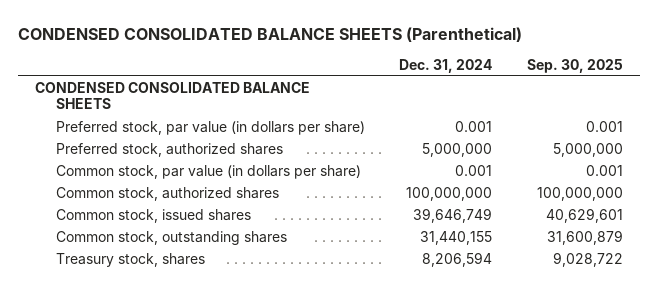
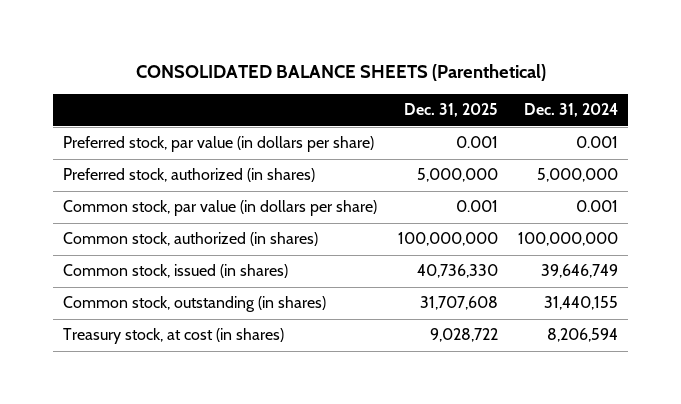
- CONDENSED CONSOLIDATED BALANCE SHEETS (Parenthetical)
+ CONSOLIDATED BALANCE SHEETS (Parenthetical)
- | Dec. 31, 2024 | Sep. 30, 2025
+ | Dec. 31, 2025 | Dec. 31, 2024
- CONDENSED CONSOLIDATED BALANCE SHEETS
- Preferred stock, authorized shares | 5,000,000 | 5,000,000
+ Preferred stock, authorized (in shares) | 5,000,000 | 5,000,000
- Common stock, authorized shares | 100,000,000 | 100,000,000
- Common stock, issued shares | 39,646,749 | 40,629,601
- Common stock, outstanding shares | 31,440,155 | 31,600,879
- Treasury stock, shares | 8,206,594 | 9,028,722
+ Common stock, authorized (in shares) | 100,000,000 | 100,000,000
+ Common stock, issued (in shares) | 40,736,330 | 39,646,749
+ Common stock, outstanding (in shares) | 31,707,608 | 31,440,155
+ Treasury stock, at cost (in shares) | 9,028,722 | 8,206,594

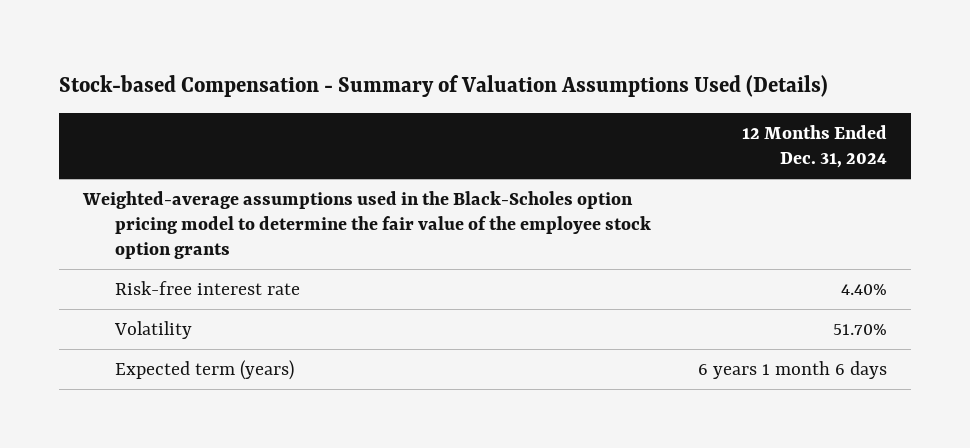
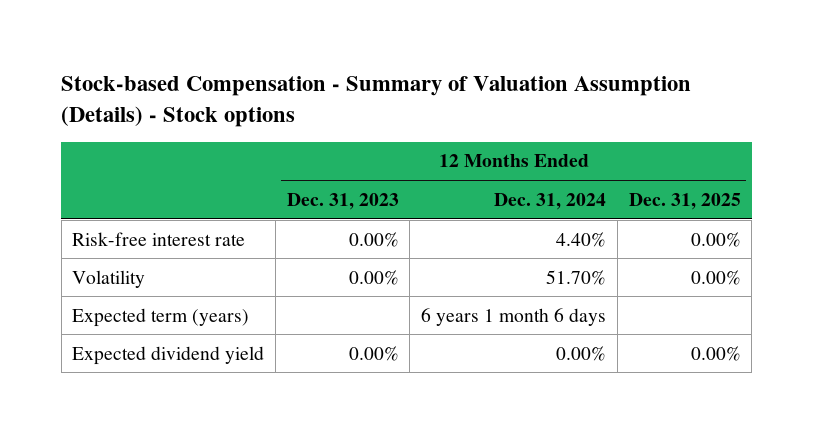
- Stock-based Compensation - Summary of Valuation Assumptions Used (Details)
+ Stock-based Compensation - Summary of Valuation Assumption (Details) - Stock options
- | 12 Months Ended Dec. 31, 2024
+ | 12 Months Ended Dec. 31, 2023 | 12 Months Ended Dec. 31, 2024 | 12 Months Ended Dec. 31, 2025
- Weighted-average assumptions used in the Black-Scholes option pricing model to determine the fair value of the employee stock option grants
+ Expected dividend yield | 0.00% | 0.00% | 0.00%

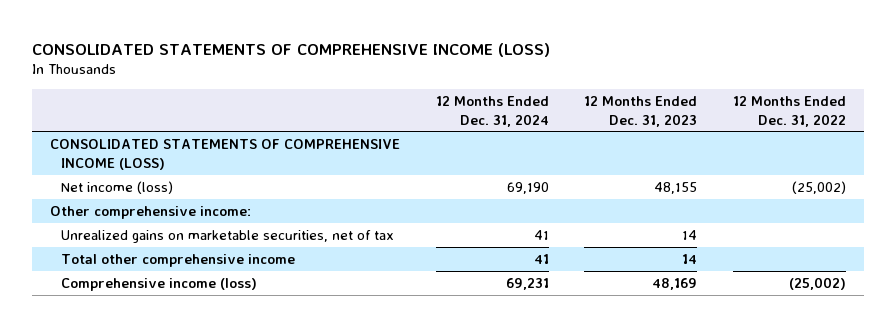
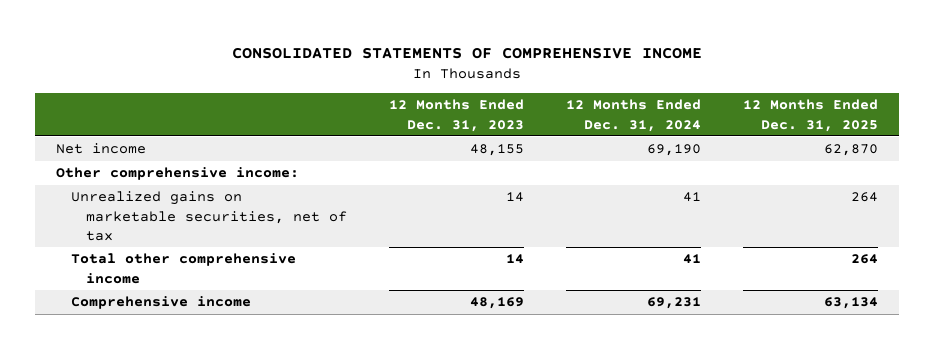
- CONSOLIDATED STATEMENTS OF COMPREHENSIVE INCOME (LOSS)
+ CONSOLIDATED STATEMENTS OF COMPREHENSIVE INCOME
- | 12 Months Ended Dec. 31, 2024 | 12 Months Ended Dec. 31, 2023 | 12 Months Ended Dec. 31, 2022
+ | 12 Months Ended Dec. 31, 2023 | 12 Months Ended Dec. 31, 2024 | 12 Months Ended Dec. 31, 2025
- CONSOLIDATED STATEMENTS OF COMPREHENSIVE INCOME (LOSS)
- Net income (loss) | 69,190 | 48,155 | (25,002)
+ Net income | 48,155 | 69,190 | 62,870
- Comprehensive income (loss) | 69,231 | 48,169 | (25,002)
+ Comprehensive income | 48,169 | 69,231 | 63,134

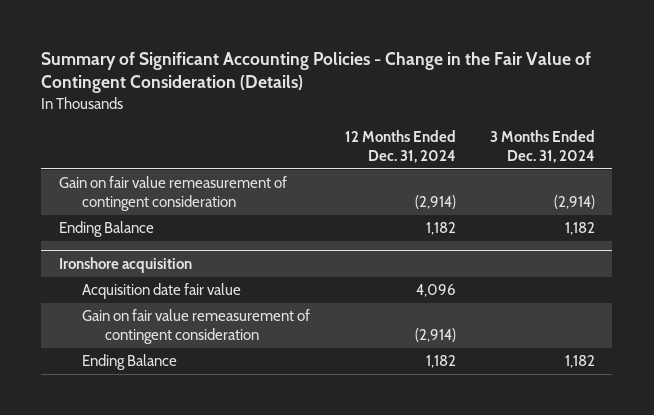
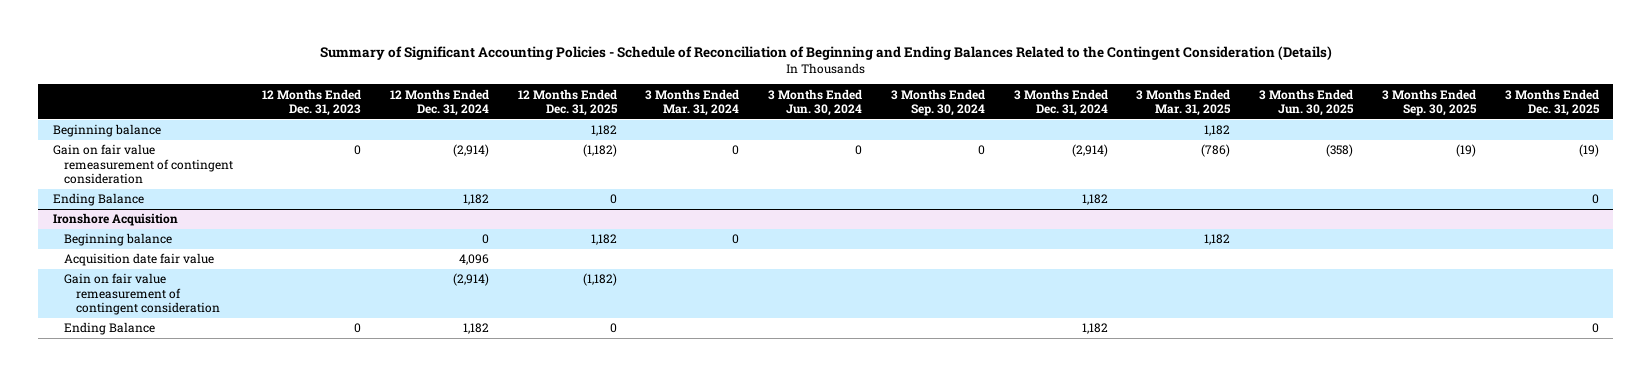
- Summary of Significant Accounting Policies - Change in the Fair Value of Contingent Consideration (Details)
+ Summary of Significant Accounting Policies - Schedule of Reconciliation of Beginning and Ending Balances Related to the Contingent Consideration (Details)
- | 12 Months Ended Dec. 31, 2024 | 3 Months Ended Dec. 31, 2024
+ | 12 Months Ended Dec. 31, 2023 | 12 Months Ended Dec. 31, 2024 | 12 Months Ended Dec. 31, 2025 | 3 Months Ended Mar. 31, 2024 | 3 Months Ended Jun. 30, 2024 | 3 Months Ended Sep. 30, 2024 | 3 Months Ended Dec. 31, 2024 | 3 Months Ended Mar. 31, 2025 | 3 Months Ended Jun. 30, 2025 | 3 Months Ended Sep. 30, 2025 | 3 Months Ended Dec. 31, 2025
+ Beginning balance | | | 1,182 | | | | | 1,182 | | |
- Ironshore acquisition
+ Ironshore Acquisition
+ Beginning balance | | 0 | 1,182 | 0 | | | | 1,182 | | |

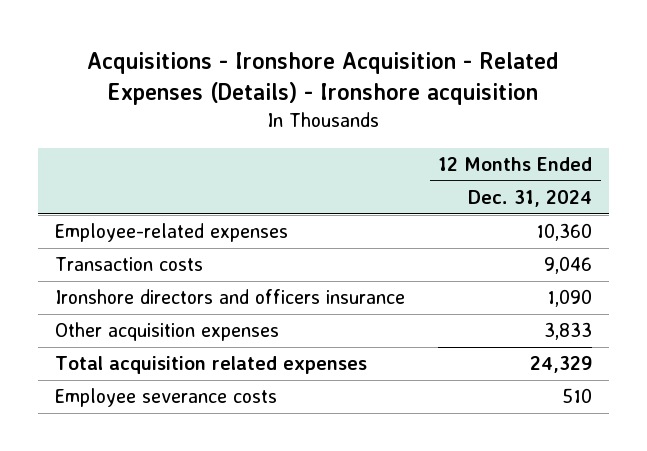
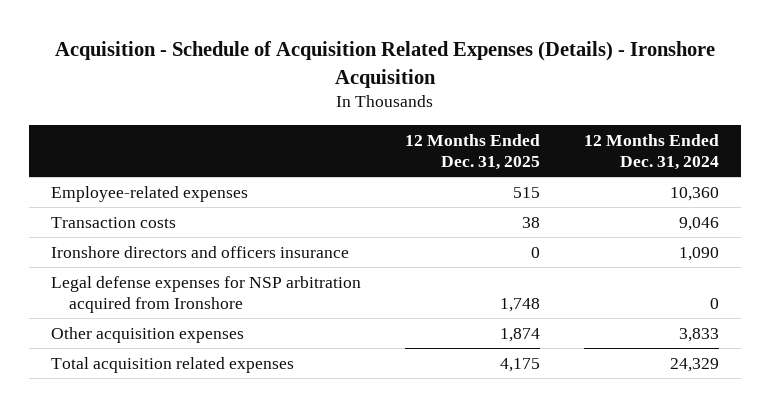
- Acquisitions - Ironshore Acquisition - Related Expenses (Details) - Ironshore acquisition
+ Acquisition - Schedule of Acquisition Related Expenses (Details) - Ironshore Acquisition
- | 12 Months Ended Dec. 31, 2024
+ | 12 Months Ended Dec. 31, 2025 | 12 Months Ended Dec. 31, 2024
+ Legal defense expenses for NSP arbitration acquired from Ironshore | 1,748 | 0
- Employee severance costs | 510

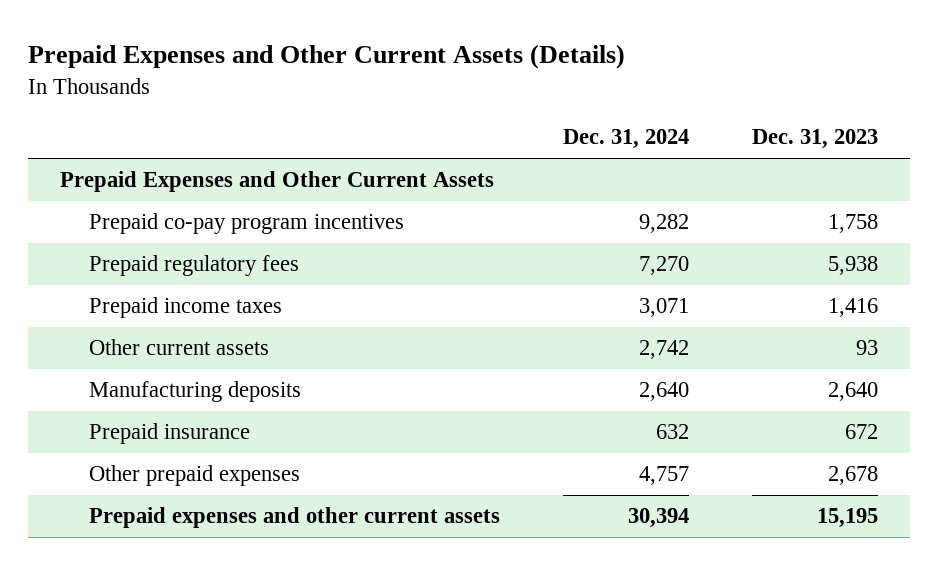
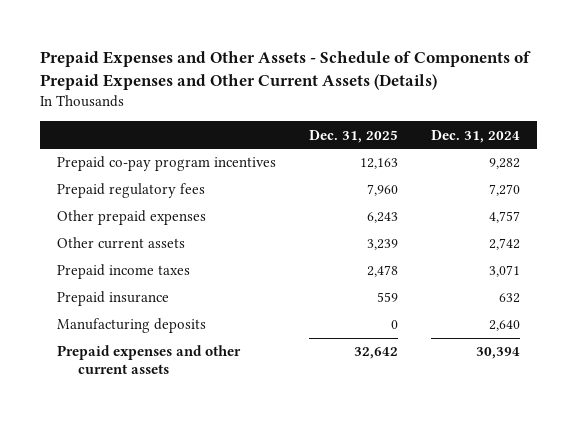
- Prepaid Expenses and Other Current Assets (Details)
+ Prepaid Expenses and Other Assets - Schedule of Components of Prepaid Expenses and Other Current Assets (Details)
- | Dec. 31, 2024 | Dec. 31, 2023
+ | Dec. 31, 2025 | Dec. 31, 2024
- Prepaid Expenses and Other Current Assets
moved up: Other prepaid expenses | 6,243 | 4,757
moved down: Prepaid income taxes | 2,478 | 3,071
moved down: Manufacturing deposits | 0 | 2,640

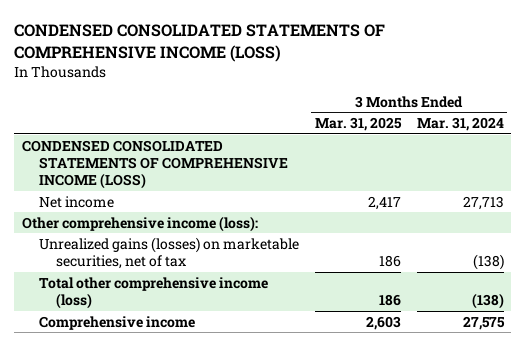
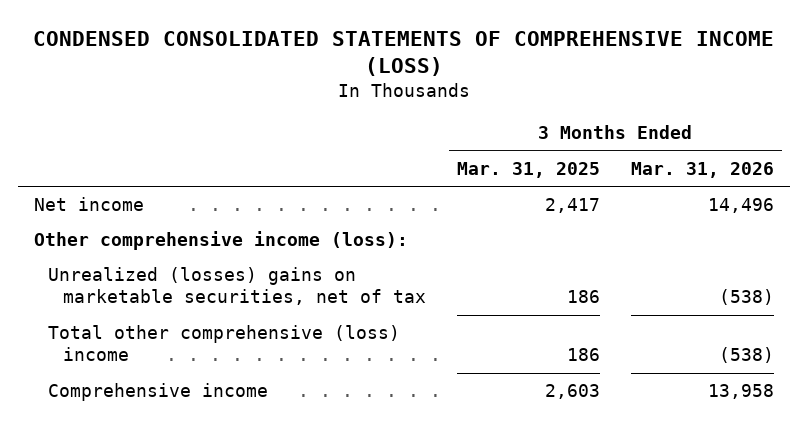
- | 3 Months Ended Mar. 31, 2025 | 3 Months Ended Mar. 31, 2024
+ | 3 Months Ended Mar. 31, 2025 | 3 Months Ended Mar. 31, 2026
- CONDENSED CONSOLIDATED STATEMENTS OF COMPREHENSIVE INCOME (LOSS)
- Unrealized gains (losses) on marketable securities, net of tax | 186 | (138)
- Total other comprehensive income (loss) | 186 | (138)
+ Unrealized (losses) gains on marketable securities, net of tax | 186 | (538)
+ Total other comprehensive (loss) income | 186 | (538)

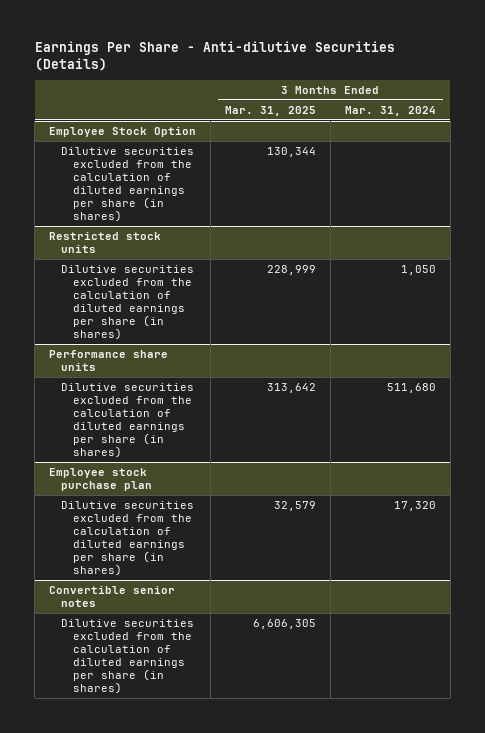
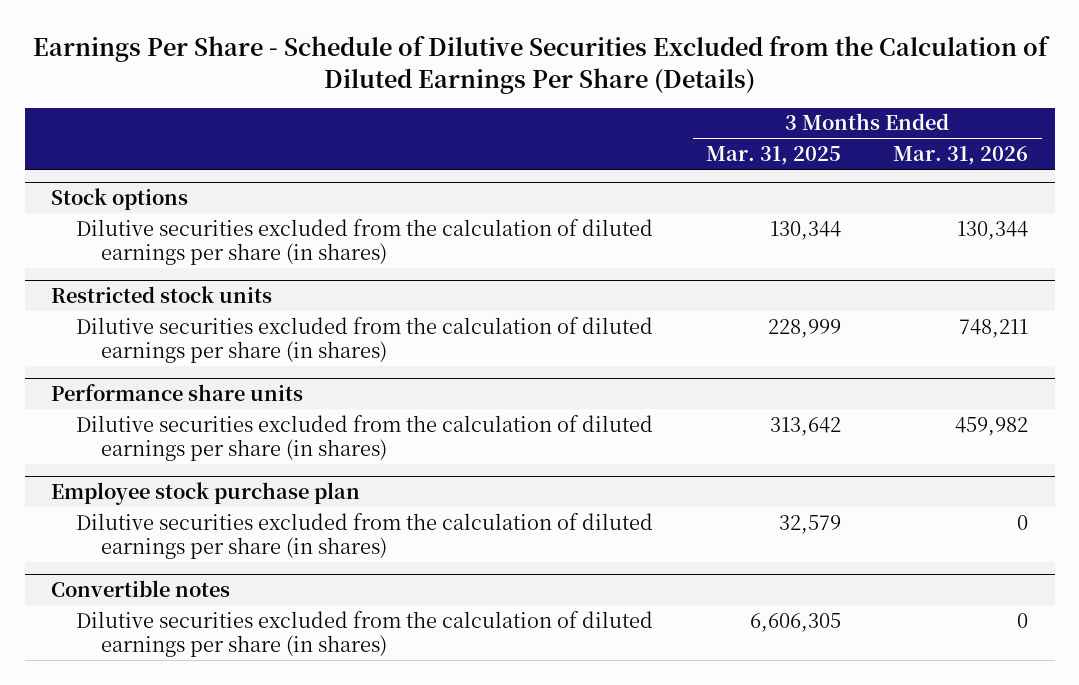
- Earnings Per Share - Anti-dilutive Securities (Details)
+ Earnings Per Share - Schedule of Dilutive Securities Excluded from the Calculation of Diluted Earnings Per Share (Details)
- | 3 Months Ended Mar. 31, 2025 | 3 Months Ended Mar. 31, 2024
+ | 3 Months Ended Mar. 31, 2025 | 3 Months Ended Mar. 31, 2026
- Employee Stock Option
+ Stock options
- Convertible senior notes
+ Convertible notes

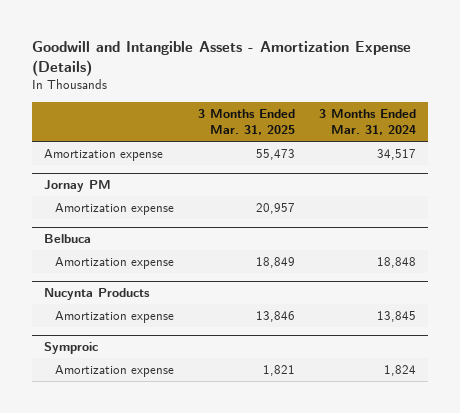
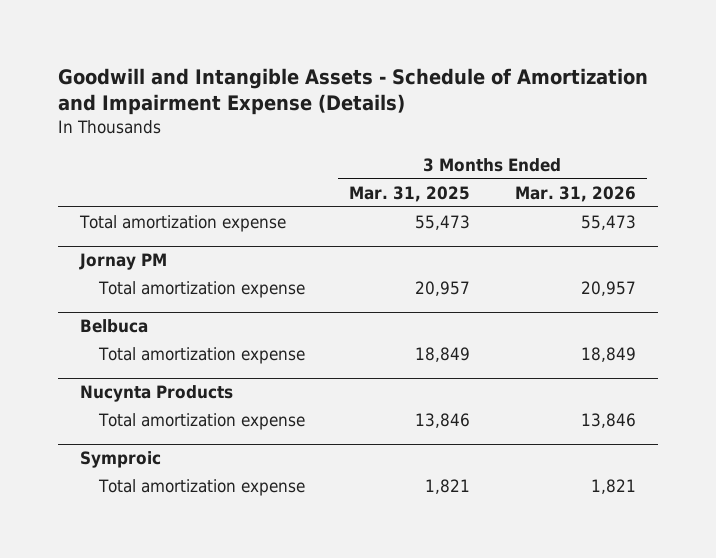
- Goodwill and Intangible Assets - Amortization Expense (Details)
+ Goodwill and Intangible Assets - Schedule of Amortization and Impairment Expense (Details)
- | 3 Months Ended Mar. 31, 2025 | 3 Months Ended Mar. 31, 2024
+ | 3 Months Ended Mar. 31, 2025 | 3 Months Ended Mar. 31, 2026
- Amortization expense | 55,473 | 34,517
+ Total amortization expense | 55,473 | 55,473
@ Jornay PM
- Amortization expense | 20,957 |
+ Total amortization expense | 20,957 | 20,957
@ Belbuca
- Amortization expense | 18,849 | 18,848
+ Total amortization expense | 18,849 | 18,849
@ Nucynta Products
- Amortization expense | 13,846 | 13,845
+ Total amortization expense | 13,846 | 13,846
@ Symproic
- Amortization expense | 1,821 | 1,824
+ Total amortization expense | 1,821 | 1,821

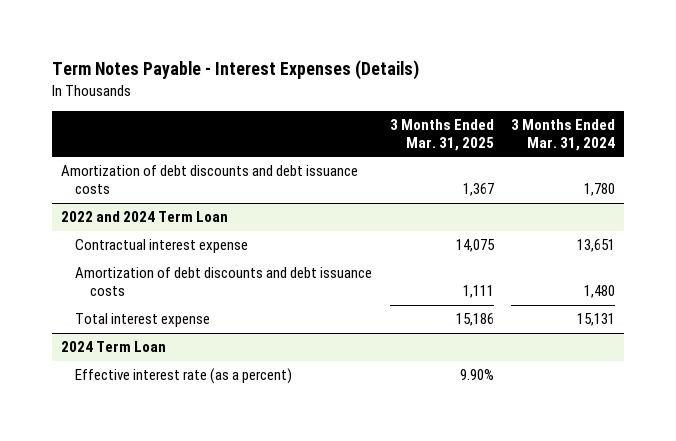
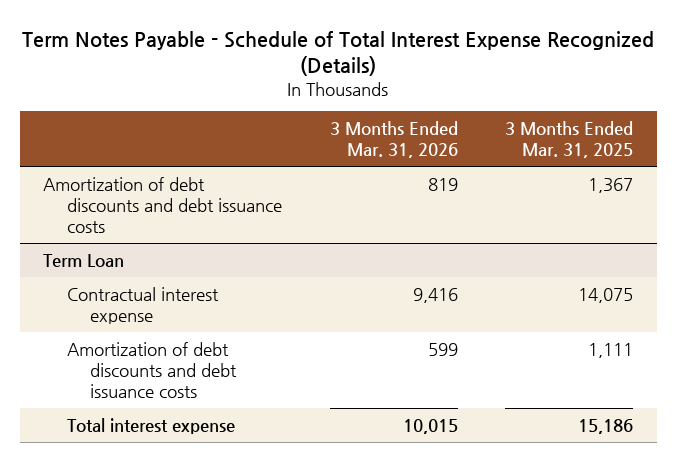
- Term Notes Payable - Interest Expenses (Details)
+ Term Notes Payable - Schedule of Total Interest Expense Recognized (Details)
- | 3 Months Ended Mar. 31, 2025 | 3 Months Ended Mar. 31, 2024
+ | 3 Months Ended Mar. 31, 2026 | 3 Months Ended Mar. 31, 2025
- 2022 and 2024 Term Loan
+ Term Loan
- 2024 Term Loan
- Effective interest rate (as a percent) | 9.90% |

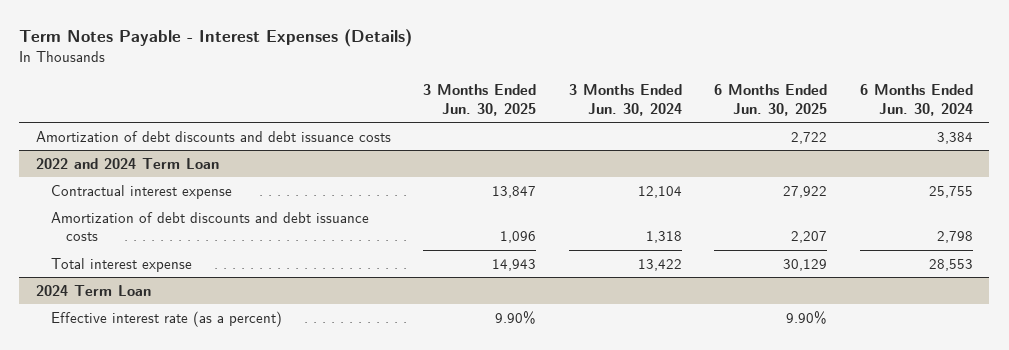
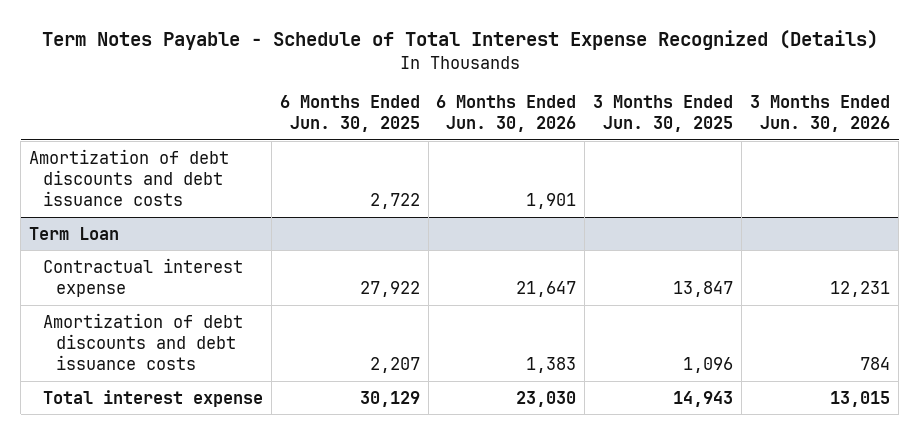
- Term Notes Payable - Interest Expenses (Details)
+ Term Notes Payable - Schedule of Total Interest Expense Recognized (Details)
- | 3 Months Ended Jun. 30, 2025 | 3 Months Ended Jun. 30, 2024 | 6 Months Ended Jun. 30, 2025 | 6 Months Ended Jun. 30, 2024
+ | 6 Months Ended Jun. 30, 2025 | 6 Months Ended Jun. 30, 2026 | 3 Months Ended Jun. 30, 2025 | 3 Months Ended Jun. 30, 2026
- 2022 and 2024 Term Loan
+ Term Loan
- 2024 Term Loan
- Effective interest rate (as a percent) | 9.90% | | 9.90% |

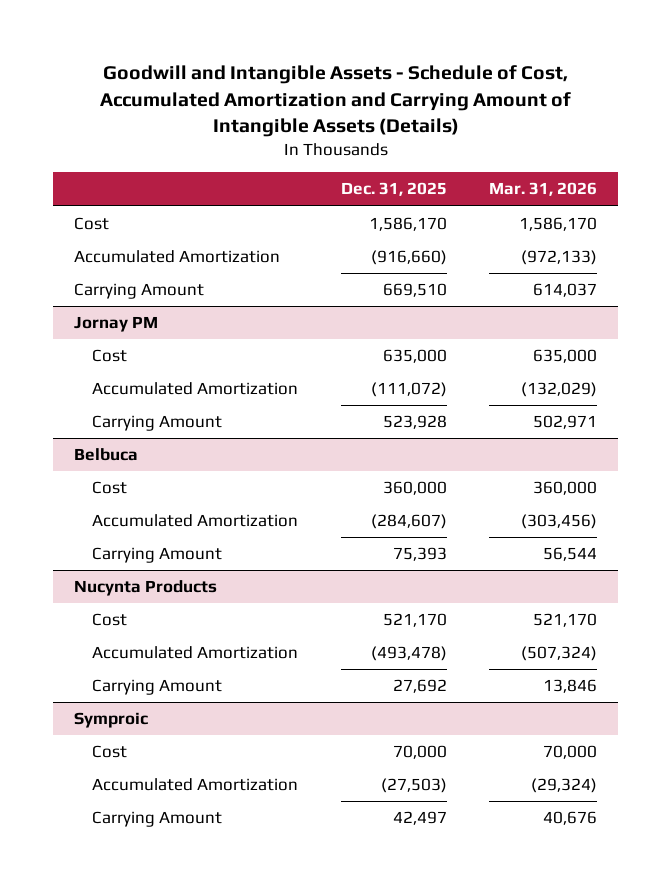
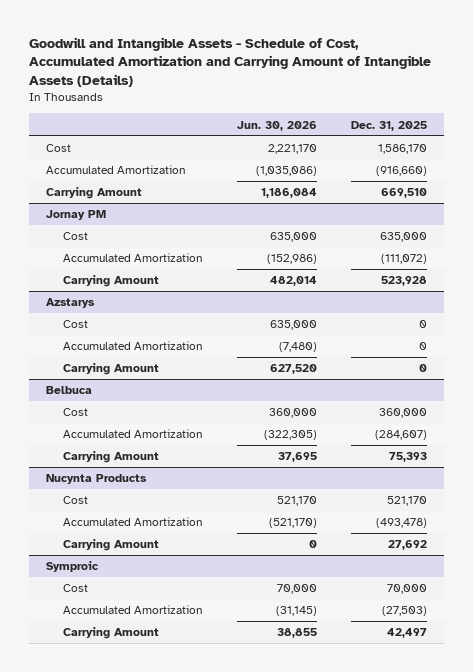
- | Dec. 31, 2025 | Mar. 31, 2026
+ | Jun. 30, 2026 | Dec. 31, 2025
+ Azstarys
+ Cost | 635,000 | 0
+ Accumulated Amortization | (7,480) | 0
+ Carrying Amount | 627,520 | 0

